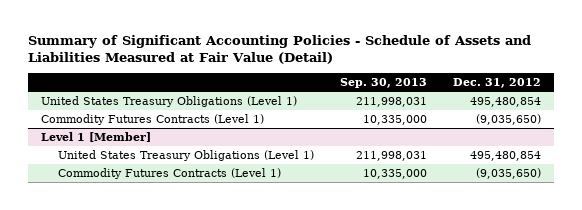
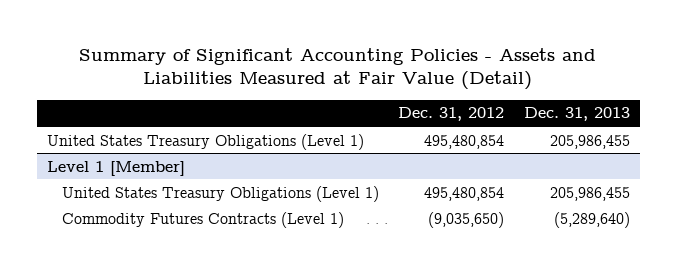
- Summary of Significant Accounting Policies - Schedule of Assets and Liabilities Measured at Fair Value (Detail)
+ Summary of Significant Accounting Policies - Assets and Liabilities Measured at Fair Value (Detail)
- | Sep. 30, 2013 | Dec. 31, 2012
+ | Dec. 31, 2012 | Dec. 31, 2013
- Commodity Futures Contracts (Level 1) | 10,335,000 | (9,035,650)

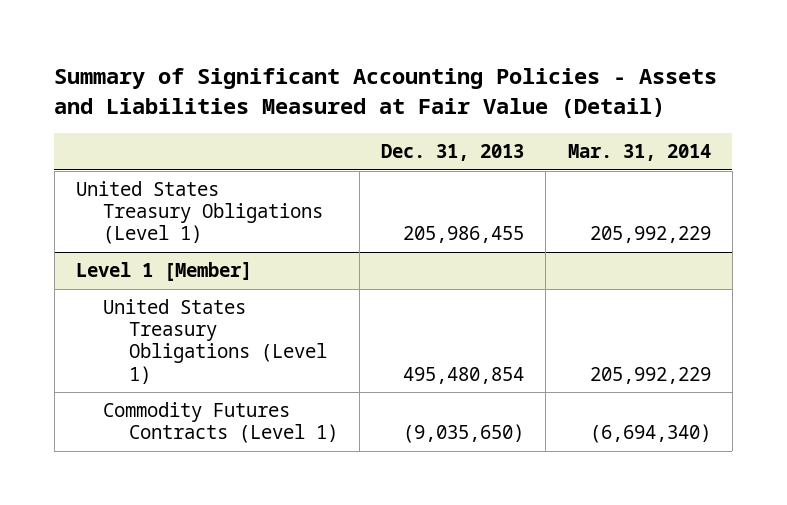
- | Dec. 31, 2012 | Dec. 31, 2013
+ | Dec. 31, 2013 | Mar. 31, 2014
@ Level 1 [Member]
- United States Treasury Obligations (Level 1) | 495,480,854 | 205,986,455
- Commodity Futures Contracts (Level 1) | (9,035,650) | (5,289,640)
+ United States Treasury Obligations (Level 1) | 495,480,854 | 205,992,229
+ Commodity Futures Contracts (Level 1) | (9,035,650) | (6,694,340)

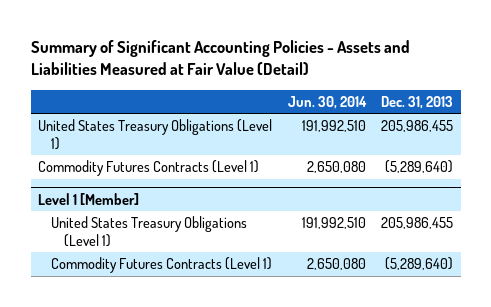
- | Dec. 31, 2013 | Mar. 31, 2014
+ | Jun. 30, 2014 | Dec. 31, 2013
+ Commodity Futures Contracts (Level 1) | 2,650,080 | (5,289,640)
@ Level 1 [Member]
- United States Treasury Obligations (Level 1) | 495,480,854 | 205,992,229
- Commodity Futures Contracts (Level 1) | (9,035,650) | (6,694,340)
+ United States Treasury Obligations (Level 1) | 191,992,510 | 205,986,455
+ Commodity Futures Contracts (Level 1) | 2,650,080 | (5,289,640)

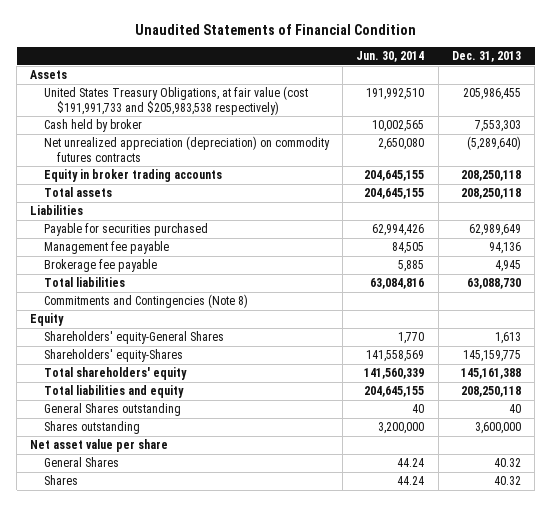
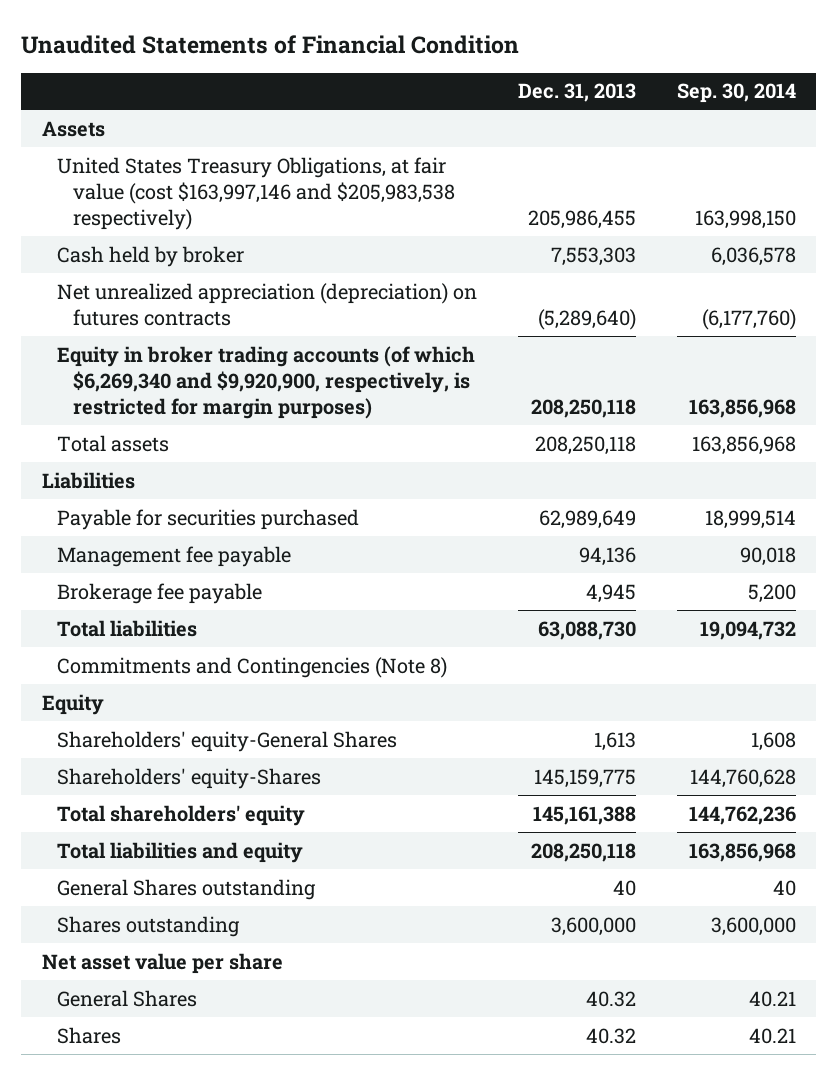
- | Jun. 30, 2014 | Dec. 31, 2013
+ | Dec. 31, 2013 | Sep. 30, 2014
- United States Treasury Obligations, at fair value (cost $191,991,733 and $205,983,538 respectively) | 191,992,510 | 205,986,455
+ United States Treasury Obligations, at fair value (cost $163,997,146 and $205,983,538 respectively) | 205,986,455 | 163,998,150
- Net unrealized appreciation (depreciation) on commodity futures contracts | 2,650,080 | (5,289,640)
- Equity in broker trading accounts | 204,645,155 | 208,250,118
+ Net unrealized appreciation (depreciation) on futures contracts | (5,289,640) | (6,177,760)
+ Equity in broker trading accounts (of which $6,269,340 and $9,920,900, respectively, is restricted for margin purposes) | 208,250,118 | 163,856,968

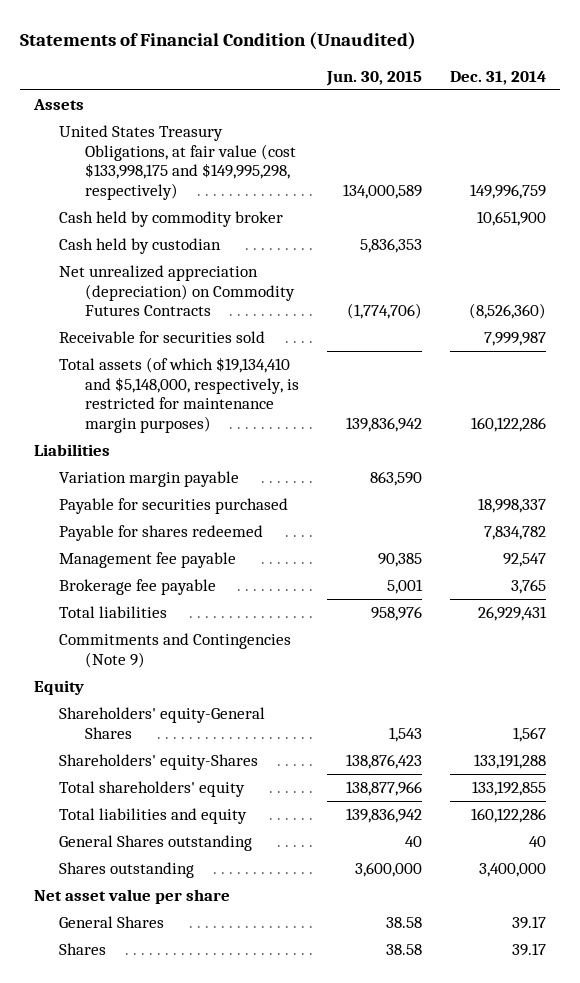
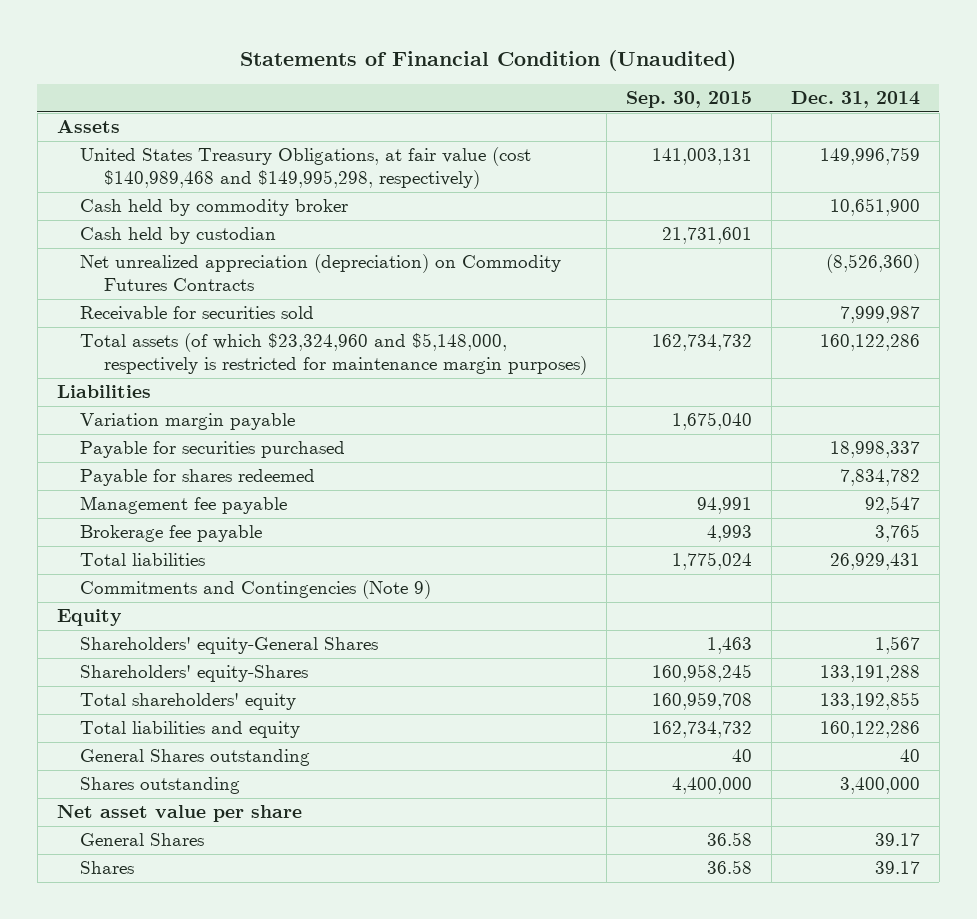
- | Jun. 30, 2015 | Dec. 31, 2014
+ | Sep. 30, 2015 | Dec. 31, 2014
- United States Treasury Obligations, at fair value (cost $133,998,175 and $149,995,298, respectively) | 134,000,589 | 149,996,759
+ United States Treasury Obligations, at fair value (cost $140,989,468 and $149,995,298, respectively) | 141,003,131 | 149,996,759
- Total assets (of which $19,134,410 and $5,148,000, respectively, is restricted for maintenance margin purposes) | 139,836,942 | 160,122,286
+ Total assets (of which $23,324,960 and $5,148,000, respectively is restricted for maintenance margin purposes) | 162,734,732 | 160,122,286

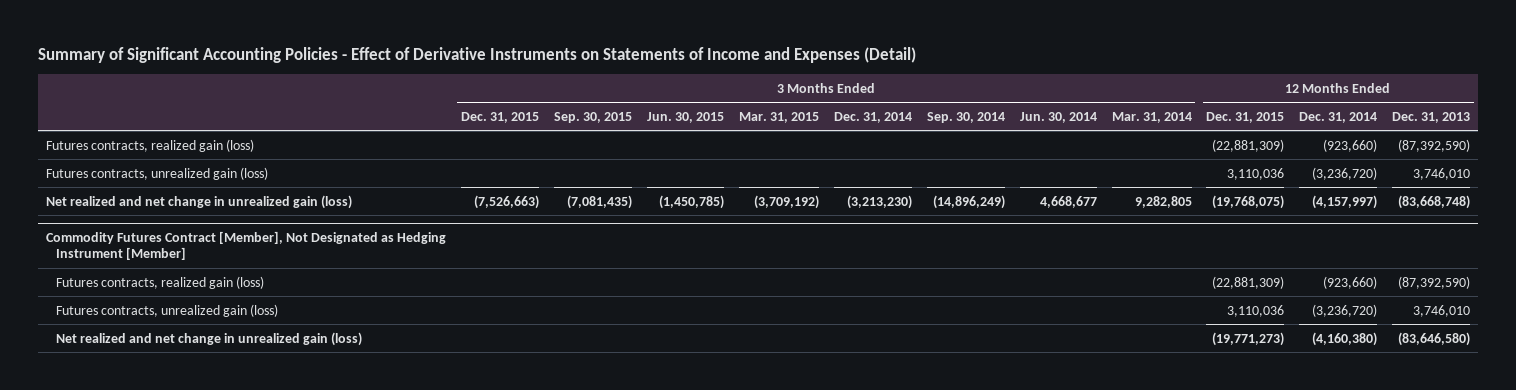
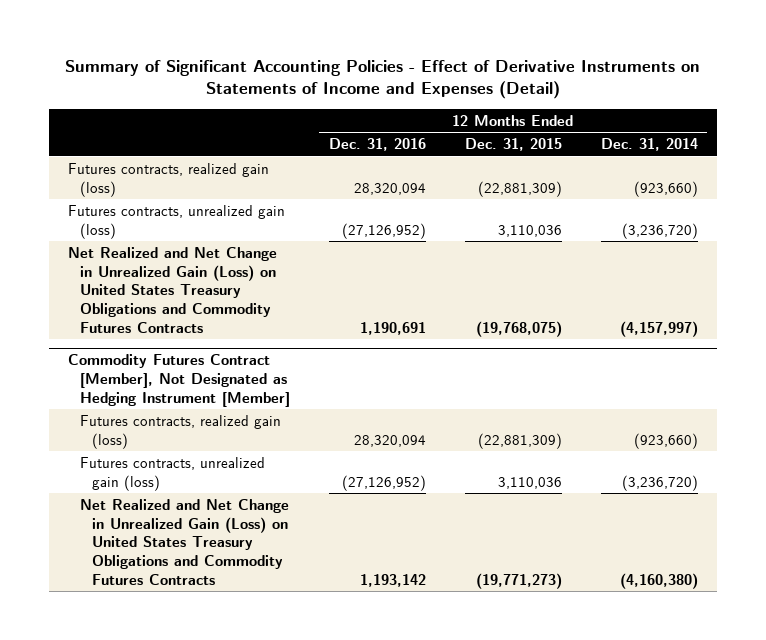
- | 3 Months Ended Dec. 31, 2015 | 3 Months Ended Sep. 30, 2015 | 3 Months Ended Jun. 30, 2015 | 3 Months Ended Mar. 31, 2015 | 3 Months Ended Dec. 31, 2014 | 3 Months Ended Sep. 30, 2014 | 3 Months Ended Jun. 30, 2014 | 3 Months Ended Mar. 31, 2014 | 12 Months Ended Dec. 31, 2015 | 12 Months Ended Dec. 31, 2014 | 12 Months Ended Dec. 31, 2013
+ | 12 Months Ended Dec. 31, 2016 | 12 Months Ended Dec. 31, 2015 | 12 Months Ended Dec. 31, 2014
- Net realized and net change in unrealized gain (loss) | (7,526,663) | (7,081,435) | (1,450,785) | (3,709,192) | (3,213,230) | (14,896,249) | 4,668,677 | 9,282,805 | (19,768,075) | (4,157,997) | (83,668,748)
+ Net Realized and Net Change in Unrealized Gain (Loss) on United States Treasury Obligations and Commodity Futures Contracts | 1,190,691 | (19,768,075) | (4,157,997)
@ Commodity Futures Contract [Member], Not Designated as Hedging Instrument [Member]
- Net realized and net change in unrealized gain (loss) | | | | | | | | | (19,771,273) | (4,160,380) | (83,646,580)
+ Net Realized and Net Change in Unrealized Gain (Loss) on United States Treasury Obligations and Commodity Futures Contracts | 1,193,142 | (19,771,273) | (4,160,380)

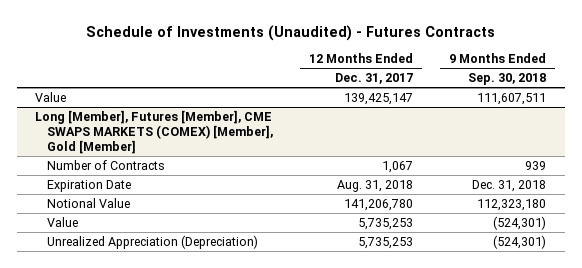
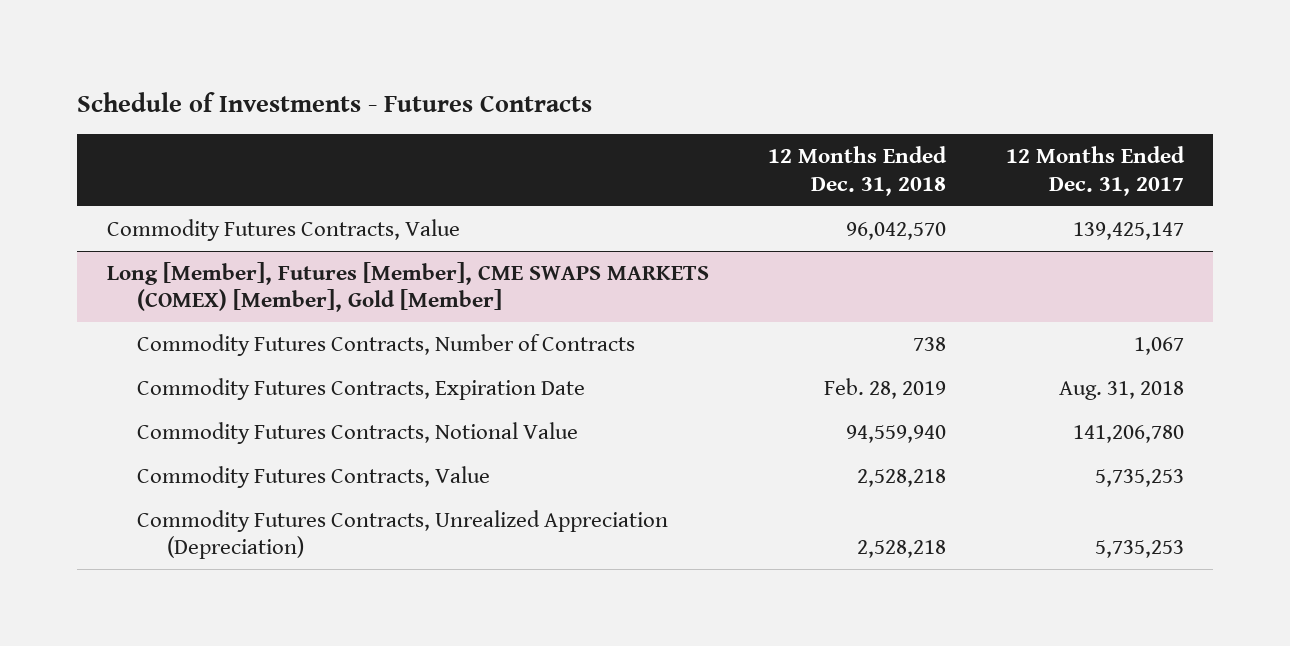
- Schedule of Investments (Unaudited) - Futures Contracts
+ Schedule of Investments - Futures Contracts
- | 12 Months Ended Dec. 31, 2017 | 9 Months Ended Sep. 30, 2018
+ | 12 Months Ended Dec. 31, 2018 | 12 Months Ended Dec. 31, 2017
- Value | 139,425,147 | 111,607,511
+ Commodity Futures Contracts, Value | 96,042,570 | 139,425,147
@ Long [Member], Futures [Member], CME SWAPS MARKETS (COMEX) [Member], Gold [Member]
- Number of Contracts | 1,067 | 939
- Expiration Date | Aug. 31, 2018 | Dec. 31, 2018
- Notional Value | 141,206,780 | 112,323,180
- Value | 5,735,253 | (524,301)
- Unrealized Appreciation (Depreciation) | 5,735,253 | (524,301)
+ Commodity Futures Contracts, Number of Contracts | 738 | 1,067
+ Commodity Futures Contracts, Expiration Date | Feb. 28, 2019 | Aug. 31, 2018
+ Commodity Futures Contracts, Notional Value | 94,559,940 | 141,206,780
+ Commodity Futures Contracts, Value | 2,528,218 | 5,735,253
+ Commodity Futures Contracts, Unrealized Appreciation (Depreciation) | 2,528,218 | 5,735,253

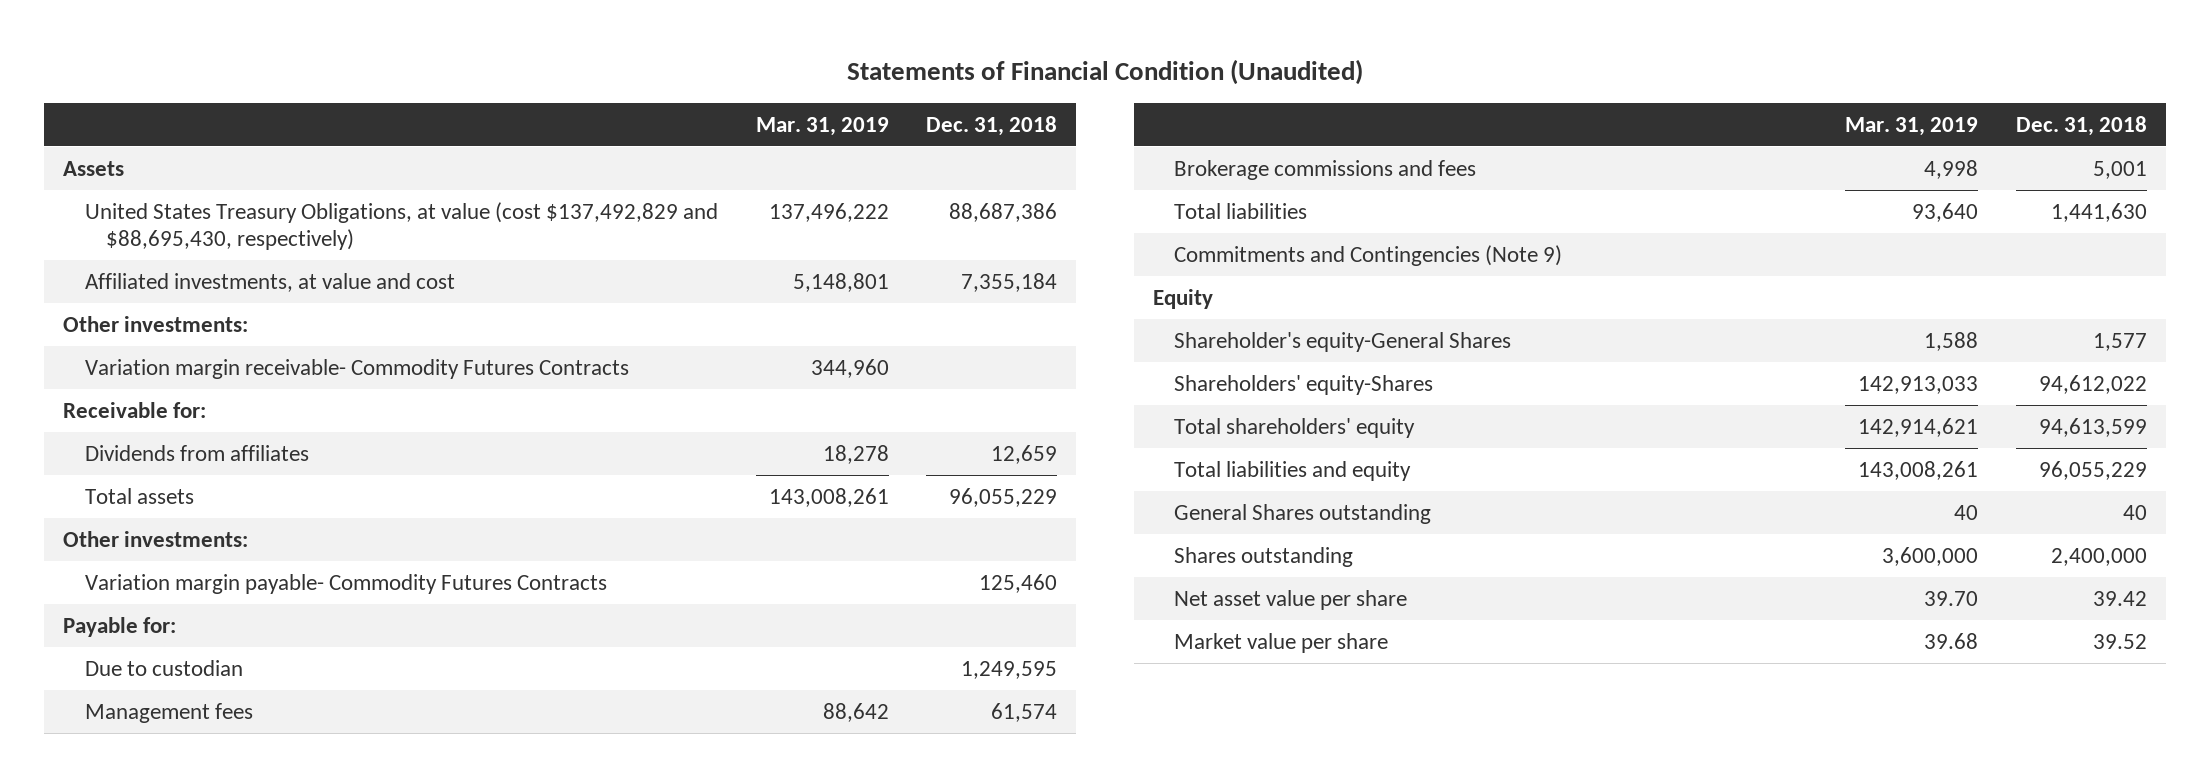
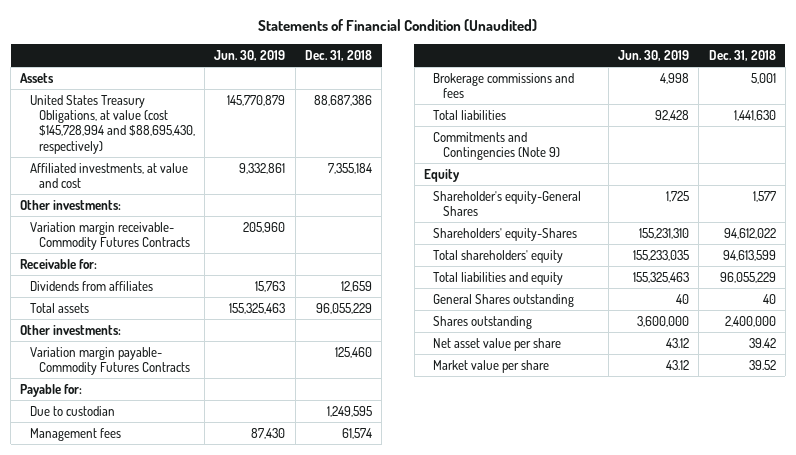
- | Mar. 31, 2019 | Dec. 31, 2018
+ | Jun. 30, 2019 | Dec. 31, 2018
- United States Treasury Obligations, at value (cost $137,492,829 and $88,695,430, respectively) | 137,496,222 | 88,687,386
+ United States Treasury Obligations, at value (cost $145,728,994 and $88,695,430, respectively) | 145,770,879 | 88,687,386

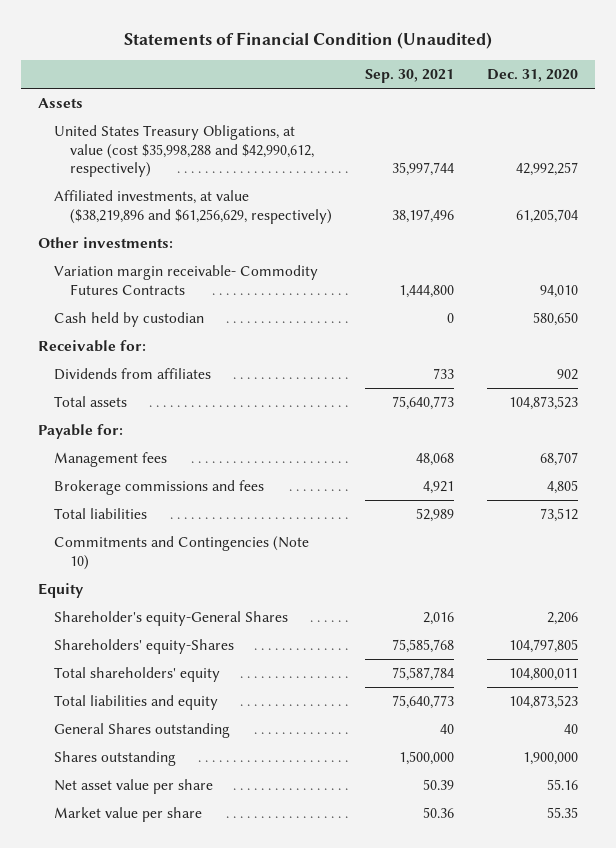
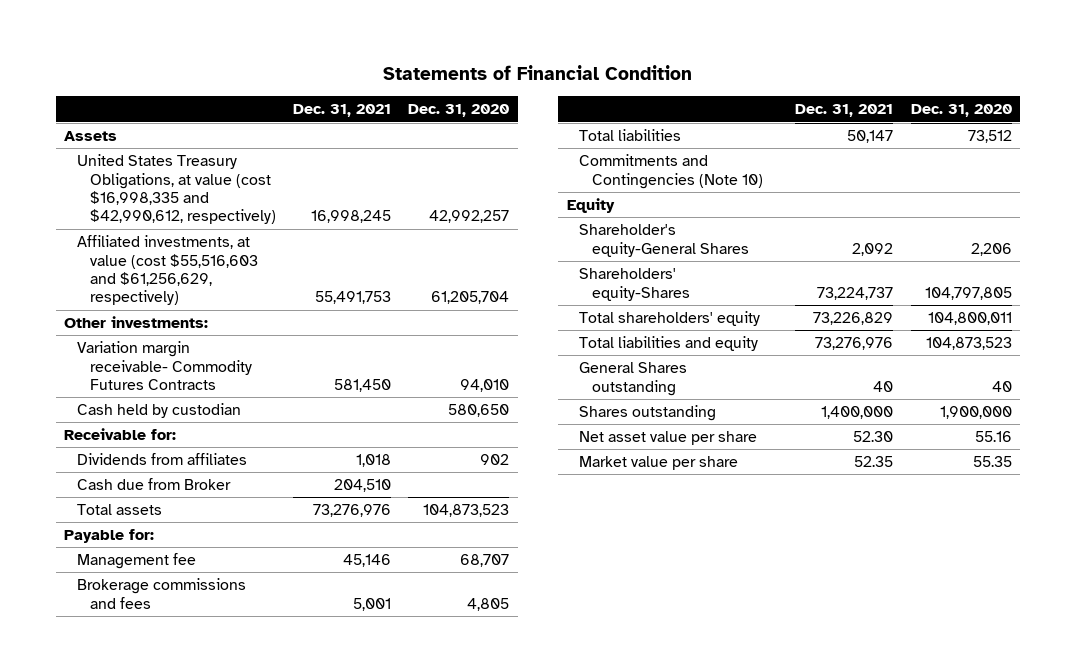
- Statements of Financial Condition (Unaudited)
+ Statements of Financial Condition
- | Sep. 30, 2021 | Dec. 31, 2020
+ | Dec. 31, 2021 | Dec. 31, 2020
- United States Treasury Obligations, at value (cost $35,998,288 and $42,990,612, respectively) | 35,997,744 | 42,992,257
- Affiliated investments, at value ($38,219,896 and $61,256,629, respectively) | 38,197,496 | 61,205,704
+ United States Treasury Obligations, at value (cost $16,998,335 and $42,990,612, respectively) | 16,998,245 | 42,992,257
+ Affiliated investments, at value (cost $55,516,603 and $61,256,629, respectively) | 55,491,753 | 61,205,704
+ Cash due from Broker | 204,510 |
- Management fees | 48,068 | 68,707
+ Management fee | 45,146 | 68,707

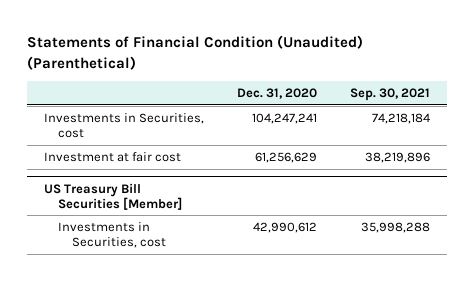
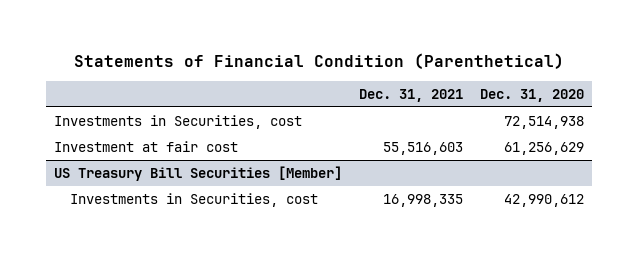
- Statements of Financial Condition (Unaudited) (Parenthetical)
+ Statements of Financial Condition (Parenthetical)
- | Dec. 31, 2020 | Sep. 30, 2021
+ | Dec. 31, 2021 | Dec. 31, 2020
- Investments in Securities, cost | 104,247,241 | 74,218,184
+ Investments in Securities, cost | | 72,514,938

